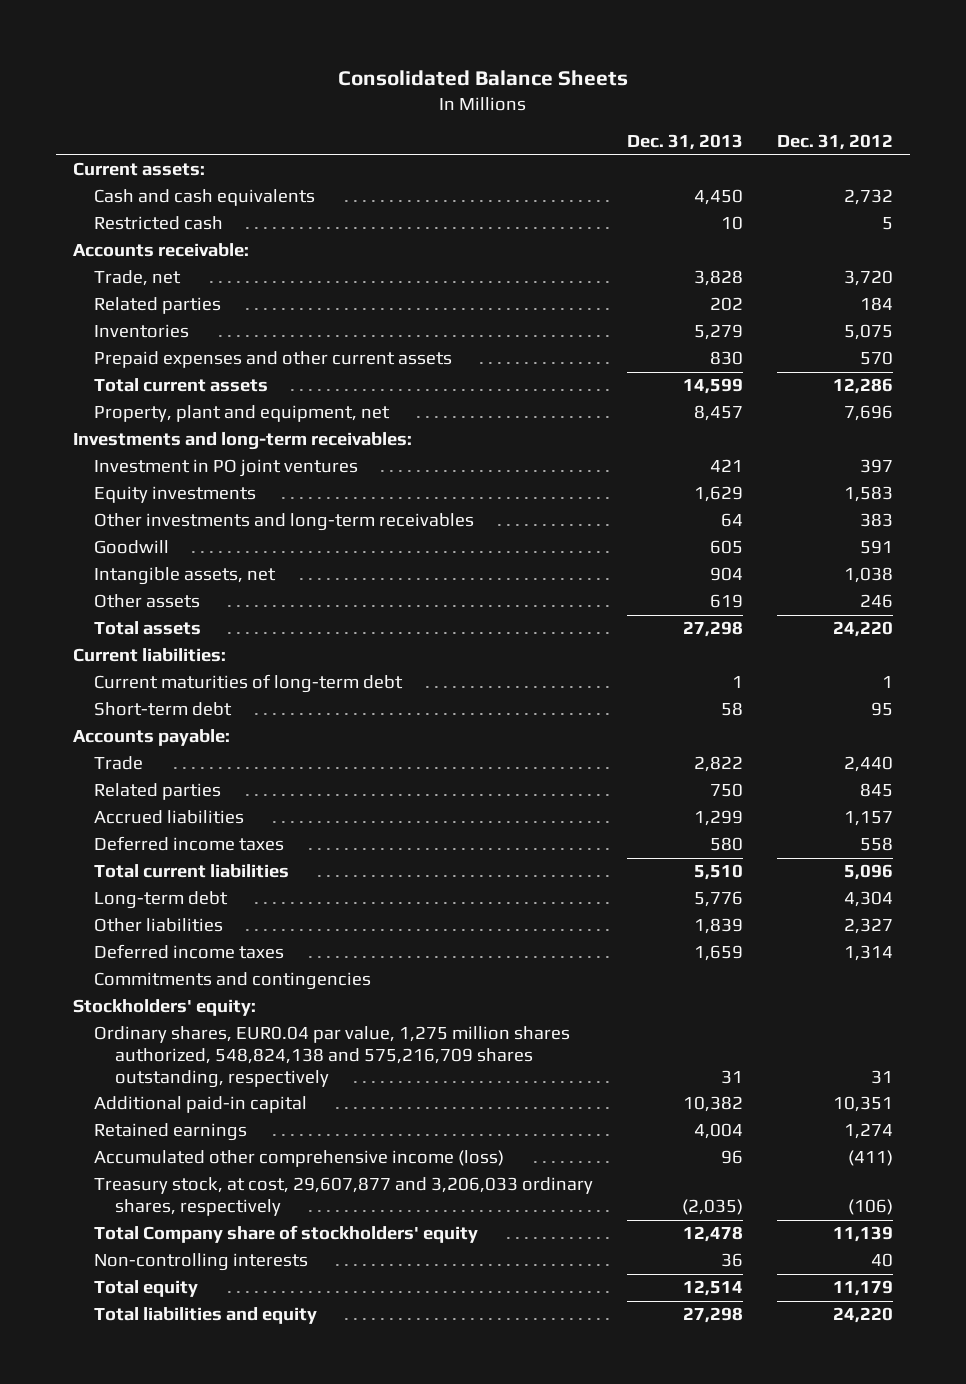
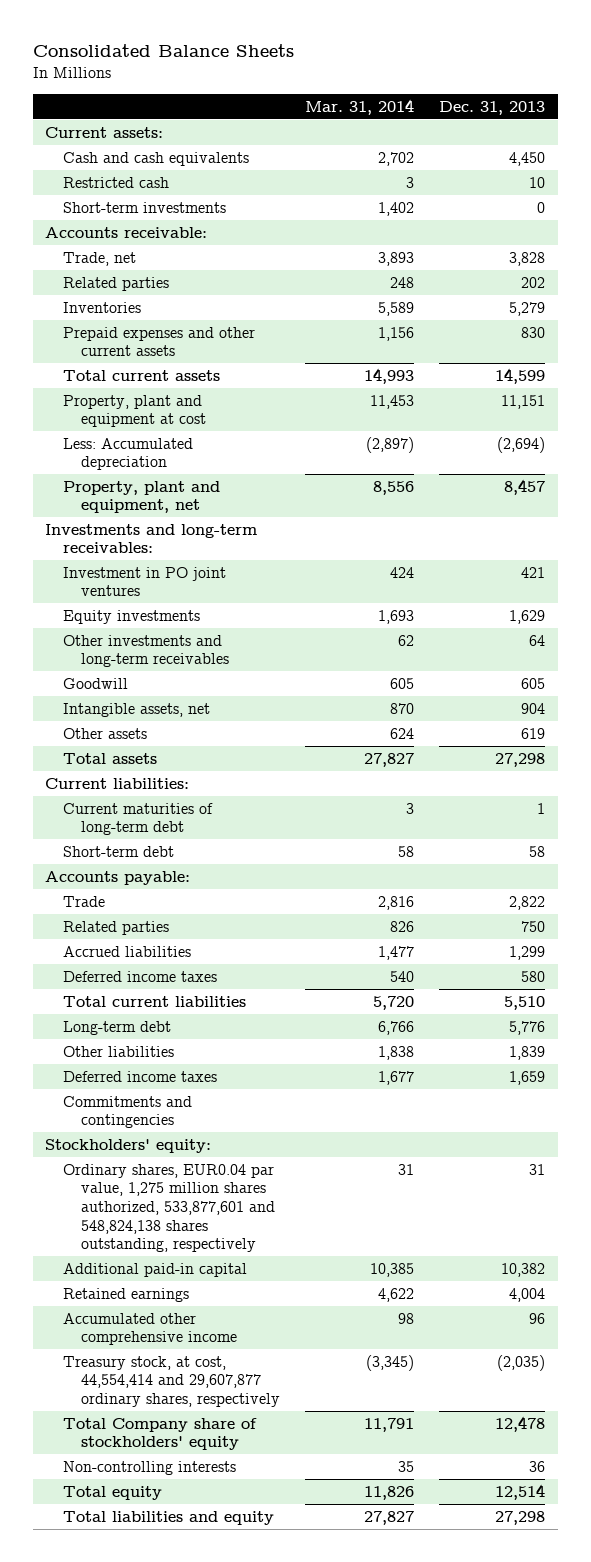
- | Dec. 31, 2013 | Dec. 31, 2012
+ | Mar. 31, 2014 | Dec. 31, 2013
+ Short-term investments | 1,402 | 0
+ Property, plant and equipment at cost | 11,453 | 11,151
+ Less: Accumulated depreciation | (2,897) | (2,694)
- Ordinary shares, EUR0.04 par value, 1,275 million shares authorized, 548,824,138 and 575,216,709 shares outstanding, respectively | 31 | 31
+ Ordinary shares, EUR0.04 par value, 1,275 million shares authorized, 533,877,601 and 548,824,138 shares outstanding, respectively | 31 | 31
- Accumulated other comprehensive income (loss) | 96 | (411)
- Treasury stock, at cost, 29,607,877 and 3,206,033 ordinary shares, respectively | (2,035) | (106)
+ Accumulated other comprehensive income | 98 | 96
+ Treasury stock, at cost, 44,554,414 and 29,607,877 ordinary shares, respectively | (3,345) | (2,035)

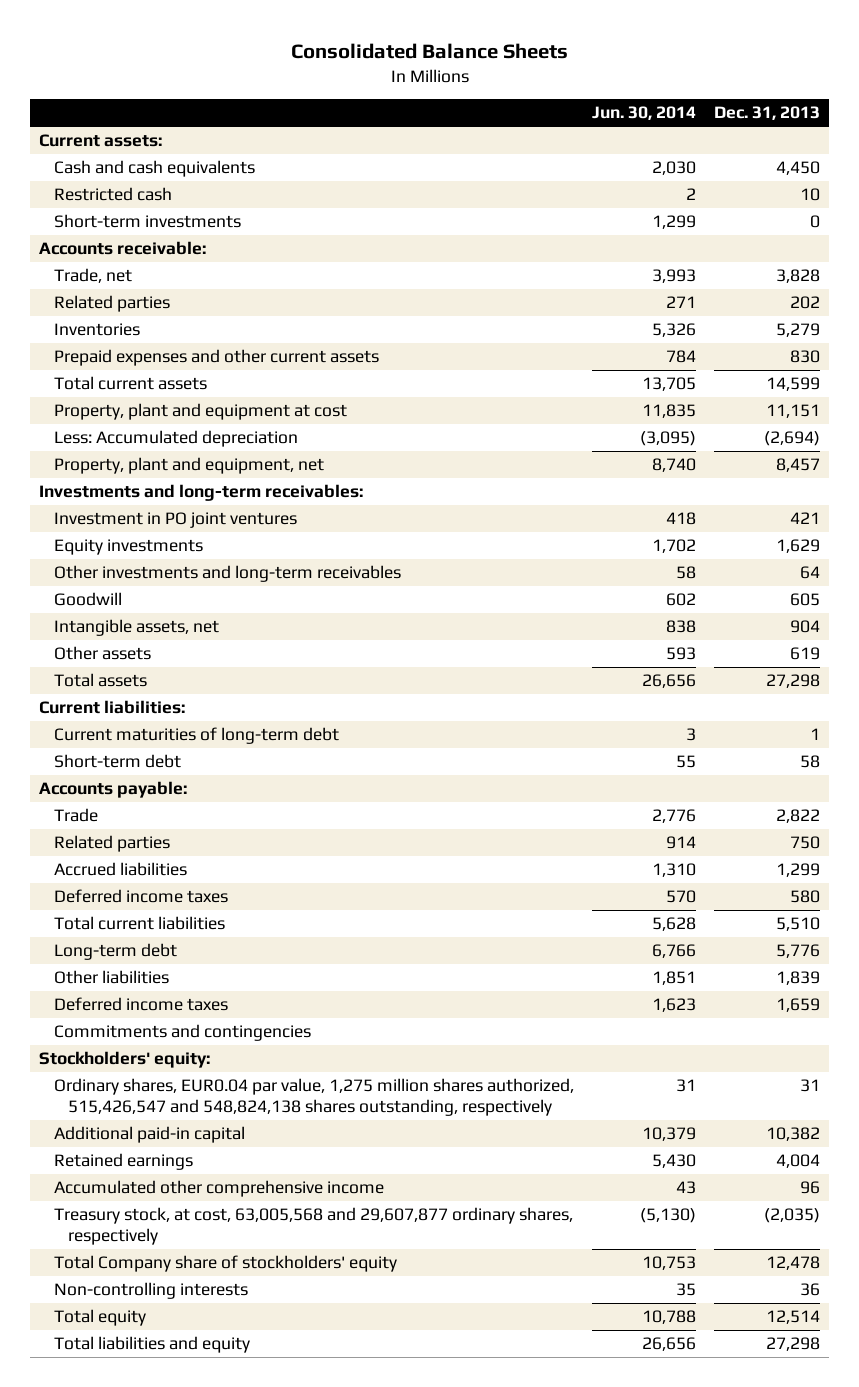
- | Mar. 31, 2014 | Dec. 31, 2013
+ | Jun. 30, 2014 | Dec. 31, 2013
- Ordinary shares, EUR0.04 par value, 1,275 million shares authorized, 533,877,601 and 548,824,138 shares outstanding, respectively | 31 | 31
+ Ordinary shares, EUR0.04 par value, 1,275 million shares authorized, 515,426,547 and 548,824,138 shares outstanding, respectively | 31 | 31
- Treasury stock, at cost, 44,554,414 and 29,607,877 ordinary shares, respectively | (3,345) | (2,035)
+ Treasury stock, at cost, 63,005,568 and 29,607,877 ordinary shares, respectively | (5,130) | (2,035)

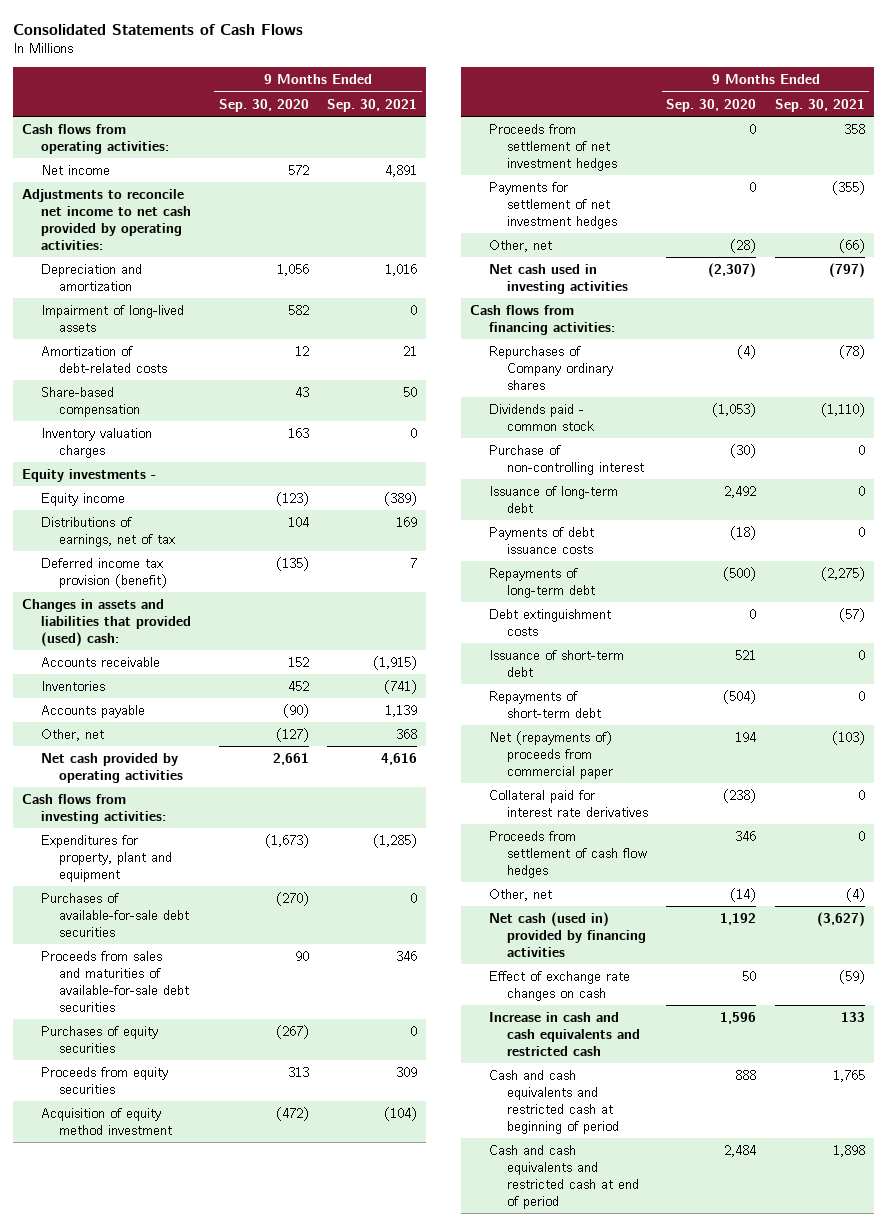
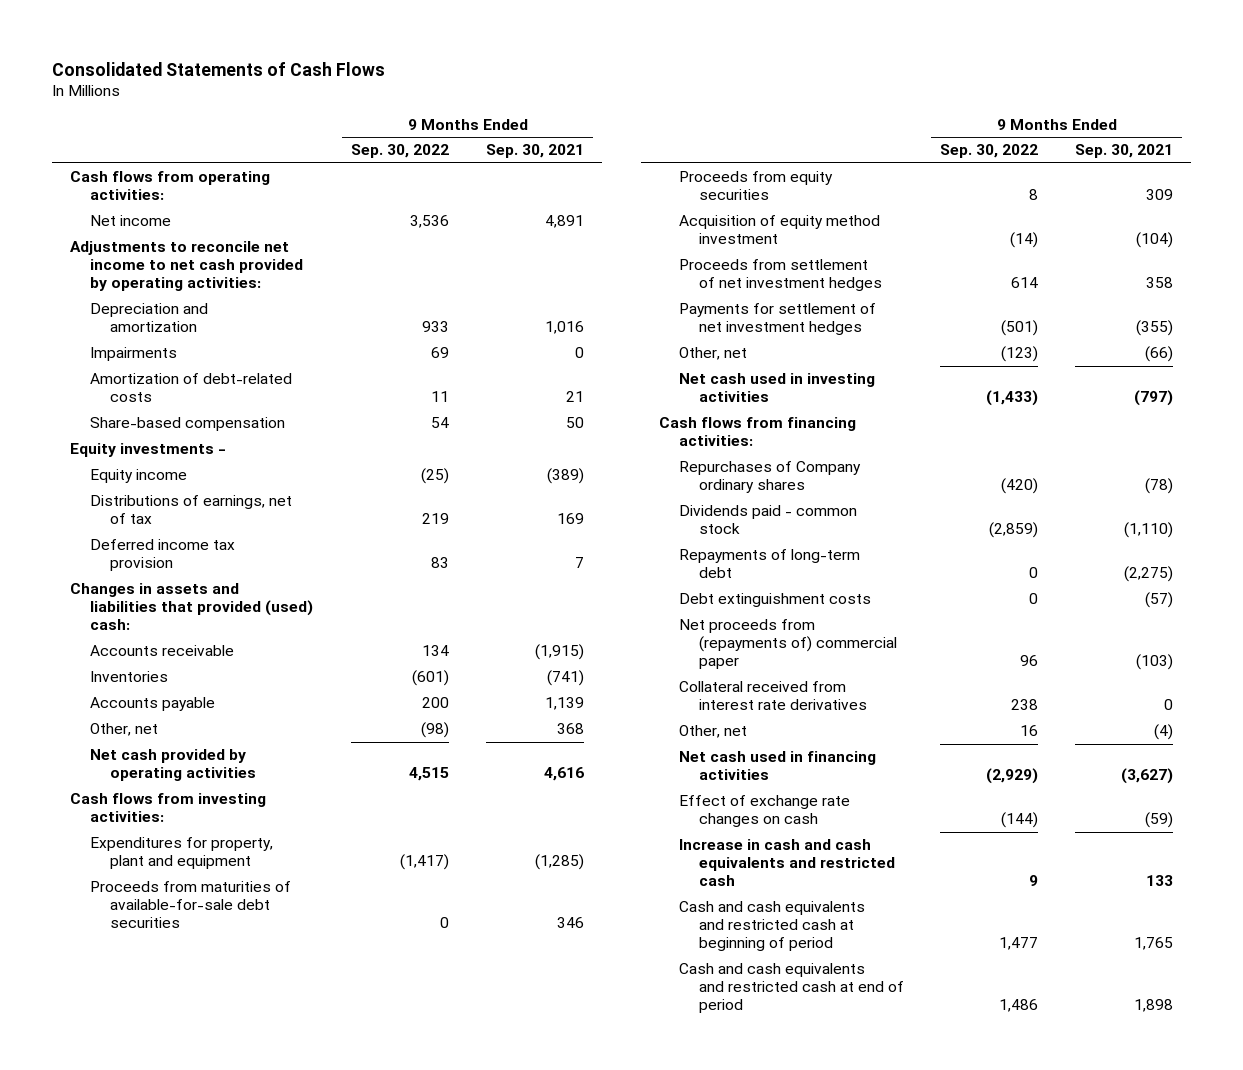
- | 9 Months Ended Sep. 30, 2020 | 9 Months Ended Sep. 30, 2021
+ | 9 Months Ended Sep. 30, 2022 | 9 Months Ended Sep. 30, 2021
- Impairment of long-lived assets | 582 | 0
+ Impairments | 69 | 0
- Inventory valuation charges | 163 | 0
- Deferred income tax provision (benefit) | (135) | 7
+ Deferred income tax provision | 83 | 7
- Purchases of available-for-sale debt securities | (270) | 0
- Proceeds from sales and maturities of available-for-sale debt securities | 90 | 346
- Purchases of equity securities | (267) | 0
+ Proceeds from maturities of available-for-sale debt securities | 0 | 346
- Purchase of non-controlling interest | (30) | 0
- Issuance of long-term debt | 2,492 | 0
- Payments of debt issuance costs | (18) | 0
- Issuance of short-term debt | 521 | 0
- Repayments of short-term debt | (504) | 0
- Net (repayments of) proceeds from commercial paper | 194 | (103)
- Collateral paid for interest rate derivatives | (238) | 0
- Proceeds from settlement of cash flow hedges | 346 | 0
+ Net proceeds from (repayments of) commercial paper | 96 | (103)
+ Collateral received from interest rate derivatives | 238 | 0
- Net cash (used in) provided by financing activities | 1,192 | (3,627)
+ Net cash used in financing activities | (2,929) | (3,627)

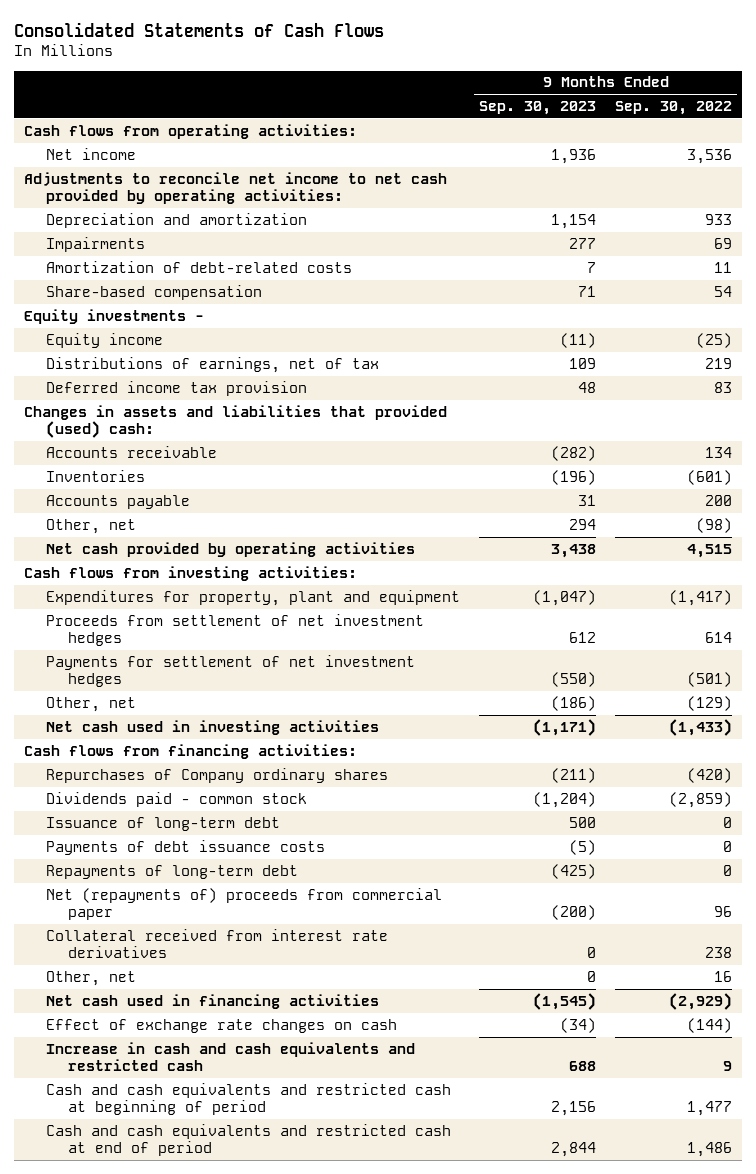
- | 9 Months Ended Sep. 30, 2022 | 9 Months Ended Sep. 30, 2021
+ | 9 Months Ended Sep. 30, 2023 | 9 Months Ended Sep. 30, 2022
- Proceeds from maturities of available-for-sale debt securities | 0 | 346
- Proceeds from equity securities | 8 | 309
- Acquisition of equity method investment | (14) | (104)
- Other, net | (123) | (66)
+ Other, net | (186) | (129)
+ Issuance of long-term debt | 500 | 0
+ Payments of debt issuance costs | (5) | 0
- Debt extinguishment costs | 0 | (57)
- Net proceeds from (repayments of) commercial paper | 96 | (103)
+ Net (repayments of) proceeds from commercial paper | (200) | 96

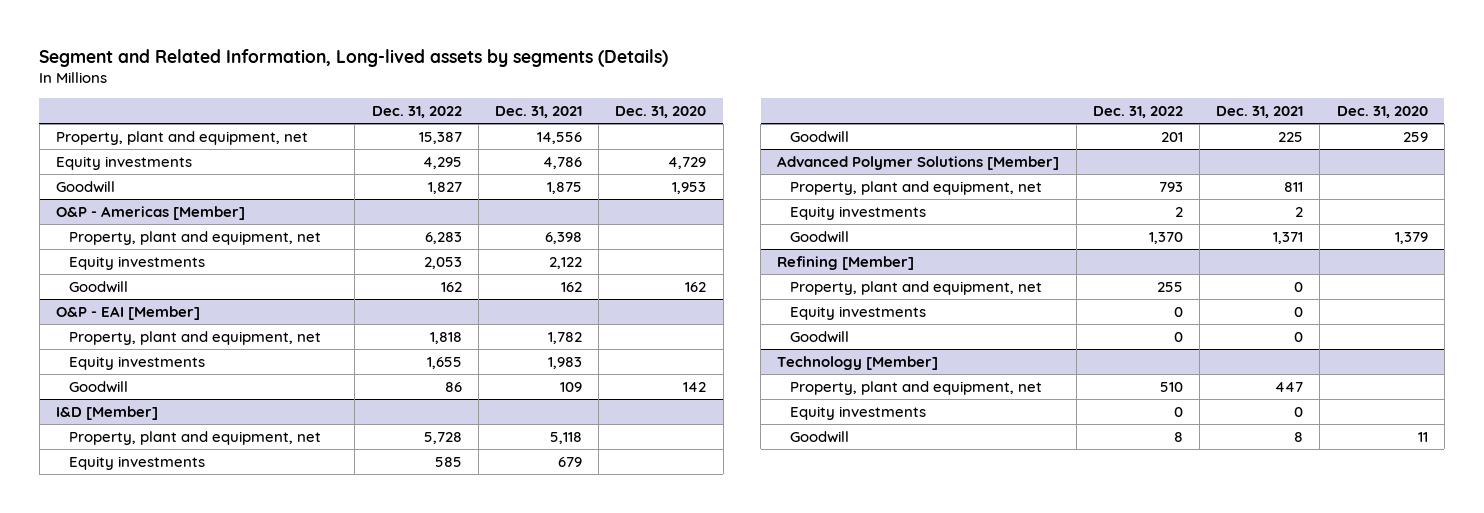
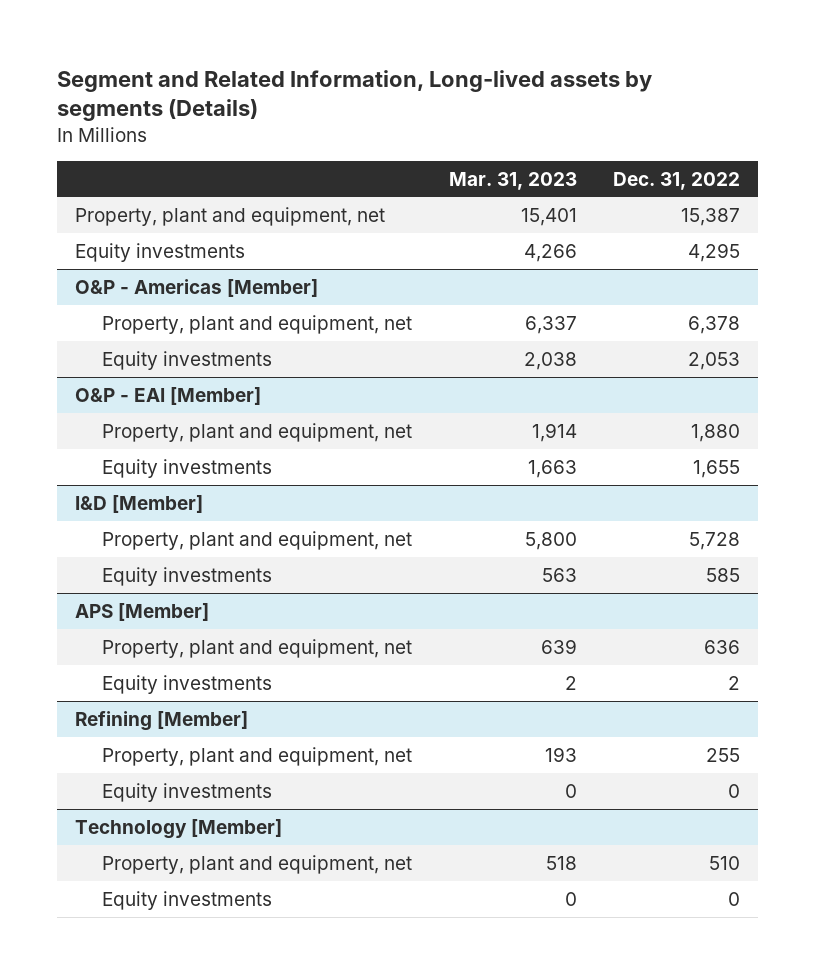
- | Dec. 31, 2022 | Dec. 31, 2021 | Dec. 31, 2020
+ | Mar. 31, 2023 | Dec. 31, 2022
- Goodwill | 1,827 | 1,875 | 1,953
@ O&P - Americas [Member]
- Property, plant and equipment, net | 6,283 | 6,398 |
+ Property, plant and equipment, net | 6,337 | 6,378
- Goodwill | 162 | 162 | 162
@ O&P - EAI [Member]
- Property, plant and equipment, net | 1,818 | 1,782 |
+ Property, plant and equipment, net | 1,914 | 1,880
- Goodwill | 86 | 109 | 142
@ I&D [Member]
- Goodwill | 201 | 225 | 259
- Advanced Polymer Solutions [Member]
- Property, plant and equipment, net | 793 | 811 |
+ APS [Member]
+ Property, plant and equipment, net | 639 | 636
- Goodwill | 1,370 | 1,371 | 1,379
@ Refining [Member]
- Goodwill | 0 | 0 |
@ Technology [Member]
- Goodwill | 8 | 8 | 11

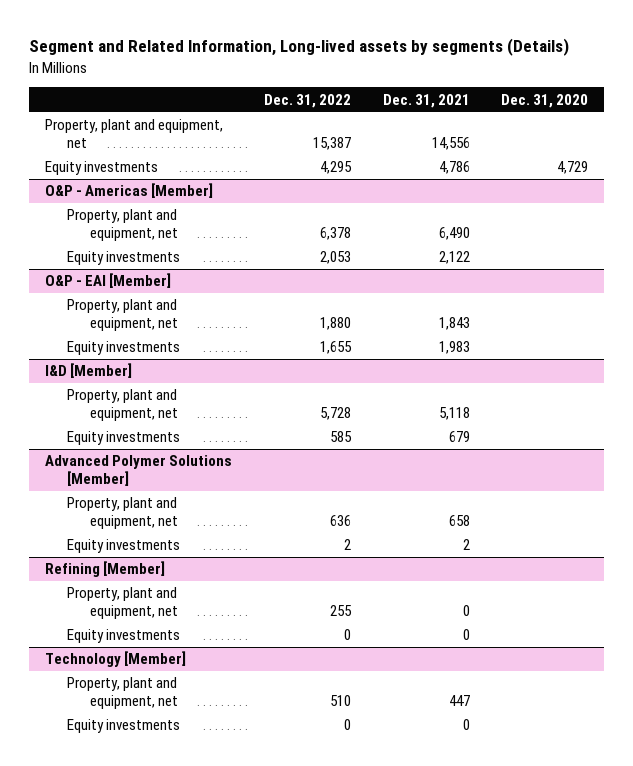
- | Mar. 31, 2023 | Dec. 31, 2022
+ | Dec. 31, 2022 | Dec. 31, 2021 | Dec. 31, 2020
- APS [Member]
+ Advanced Polymer Solutions [Member]

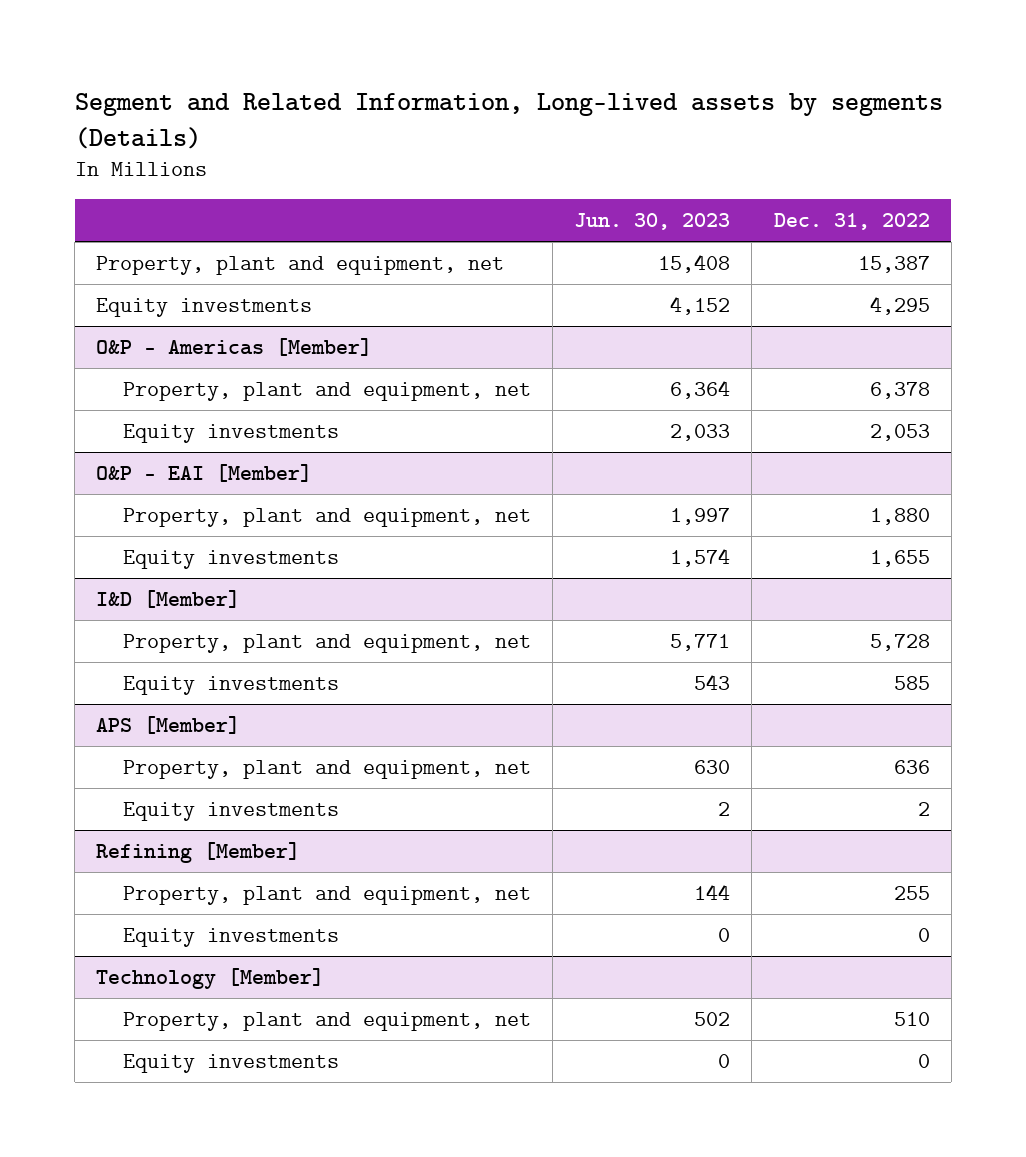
- | Dec. 31, 2022 | Dec. 31, 2021 | Dec. 31, 2020
+ | Jun. 30, 2023 | Dec. 31, 2022
- Advanced Polymer Solutions [Member]
+ APS [Member]

